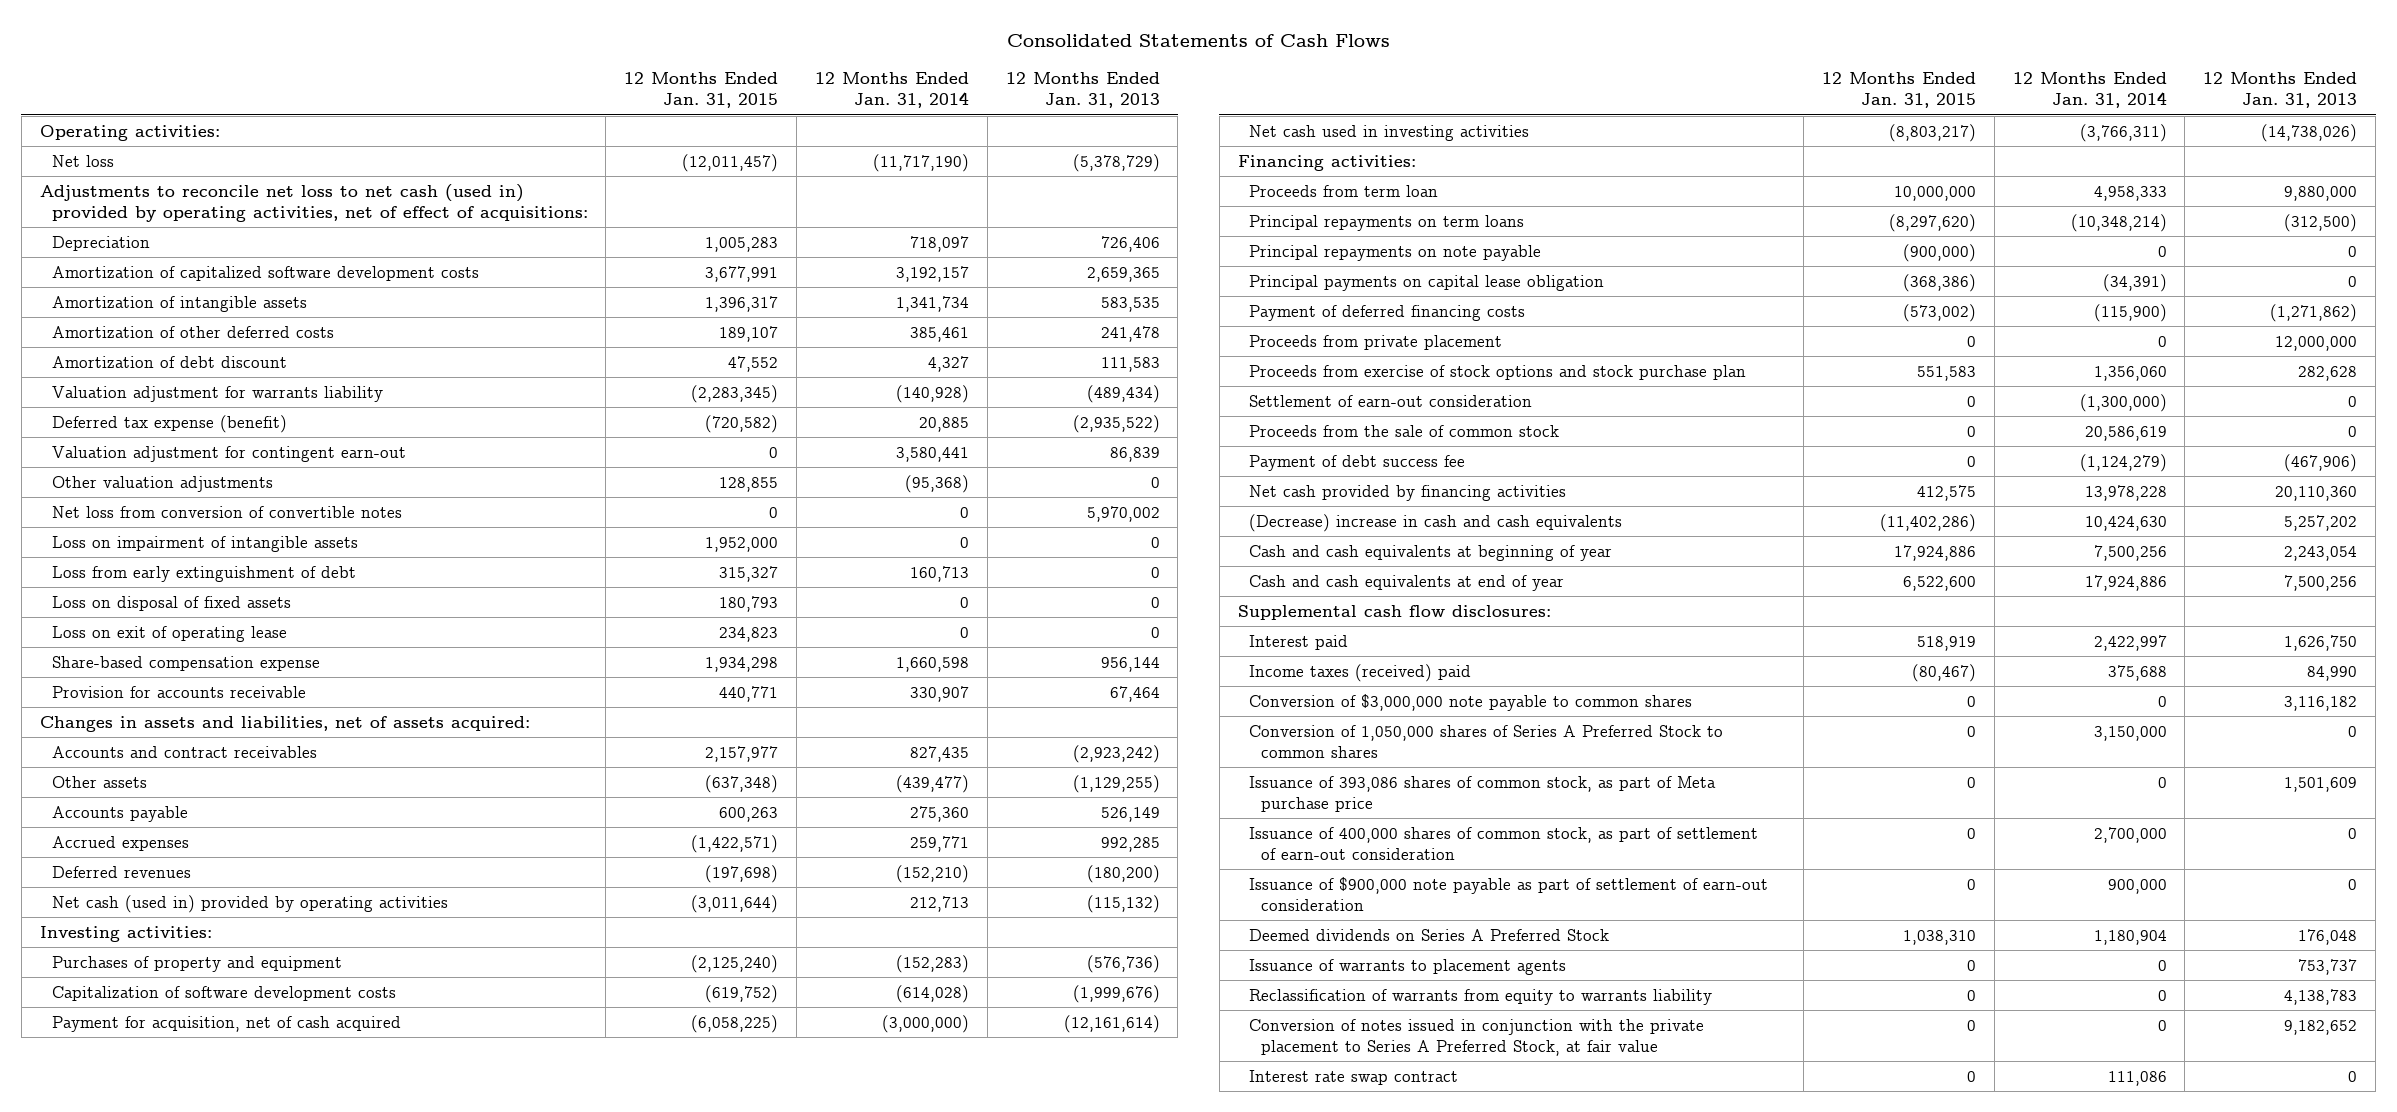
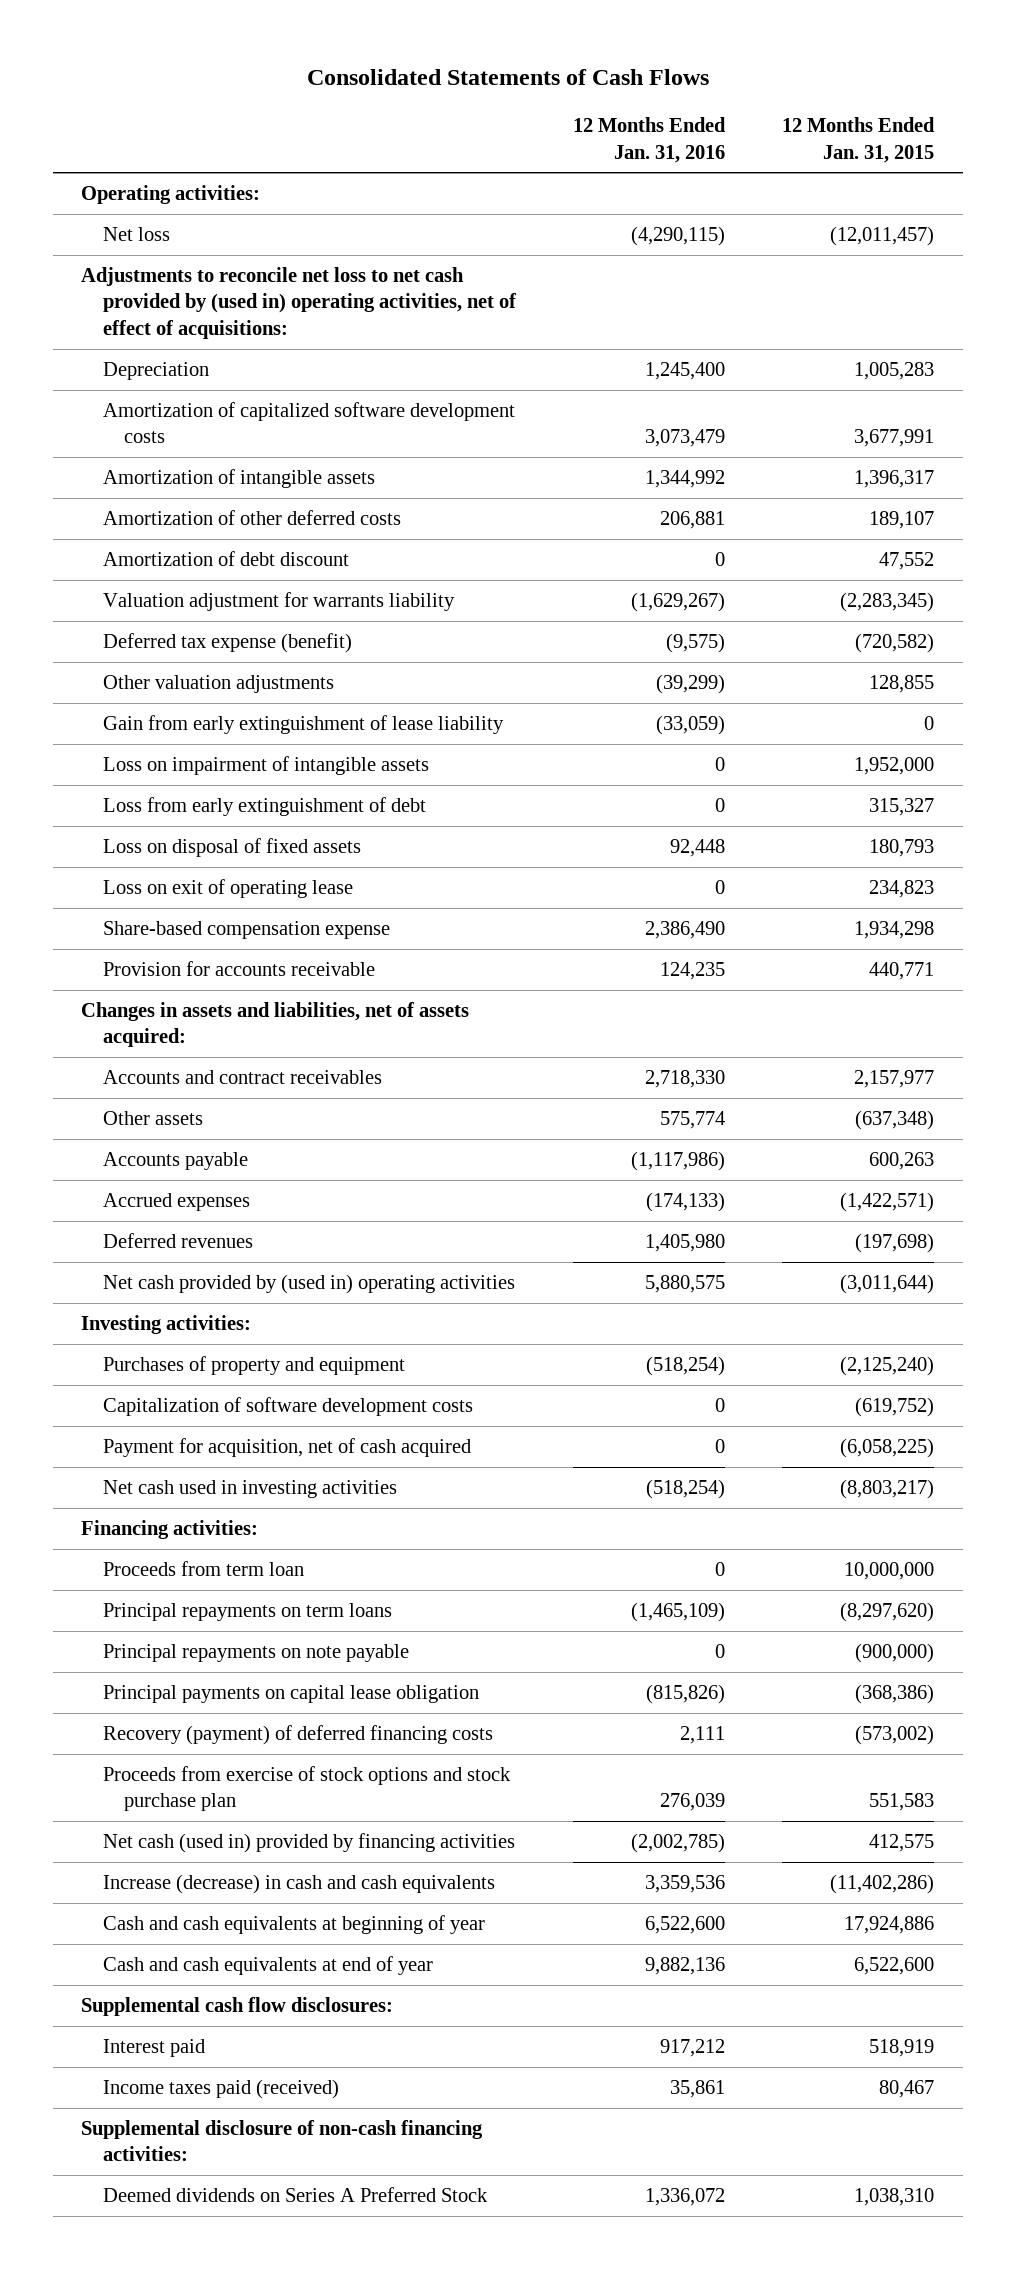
- | 12 Months Ended Jan. 31, 2015 | 12 Months Ended Jan. 31, 2014 | 12 Months Ended Jan. 31, 2013
+ | 12 Months Ended Jan. 31, 2016 | 12 Months Ended Jan. 31, 2015
- Adjustments to reconcile net loss to net cash (used in) provided by operating activities, net of effect of acquisitions:
+ Adjustments to reconcile net loss to net cash provided by (used in) operating activities, net of effect of acquisitions:
- Valuation adjustment for contingent earn-out | 0 | 3,580,441 | 86,839
- Net loss from conversion of convertible notes | 0 | 0 | 5,970,002
+ Gain from early extinguishment of lease liability | (33,059) | 0
- Net cash (used in) provided by operating activities | (3,011,644) | 212,713 | (115,132)
+ Net cash provided by (used in) operating activities | 5,880,575 | (3,011,644)
- Payment of deferred financing costs | (573,002) | (115,900) | (1,271,862)
- Proceeds from private placement | 0 | 0 | 12,000,000
+ Recovery (payment) of deferred financing costs | 2,111 | (573,002)
- Settlement of earn-out consideration | 0 | (1,300,000) | 0
- Proceeds from the sale of common stock | 0 | 20,586,619 | 0
- Payment of debt success fee | 0 | (1,124,279) | (467,906)
- Net cash provided by financing activities | 412,575 | 13,978,228 | 20,110,360
- (Decrease) increase in cash and cash equivalents | (11,402,286) | 10,424,630 | 5,257,202
+ Net cash (used in) provided by financing activities | (2,002,785) | 412,575
+ Increase (decrease) in cash and cash equivalents | 3,359,536 | (11,402,286)
- Income taxes (received) paid | (80,467) | 375,688 | 84,990
- Conversion of $3,000,000 note payable to common shares | 0 | 0 | 3,116,182
- Conversion of 1,050,000 shares of Series A Preferred Stock to common shares | 0 | 3,150,000 | 0
- Issuance of 393,086 shares of common stock, as part of Meta purchase price | 0 | 0 | 1,501,609
- Issuance of 400,000 shares of common stock, as part of settlement of earn-out consideration | 0 | 2,700,000 | 0
- Issuance of $900,000 note payable as part of settlement of earn-out consideration | 0 | 900,000 | 0
+ Income taxes paid (received) | 35,861 | 80,467
+ Supplemental disclosure of non-cash financing activities:
- Issuance of warrants to placement agents | 0 | 0 | 753,737
- Reclassification of warrants from equity to warrants liability | 0 | 0 | 4,138,783
- Conversion of notes issued in conjunction with the private placement to Series A Preferred Stock, at fair value | 0 | 0 | 9,182,652
- Interest rate swap contract | 0 | 111,086 | 0

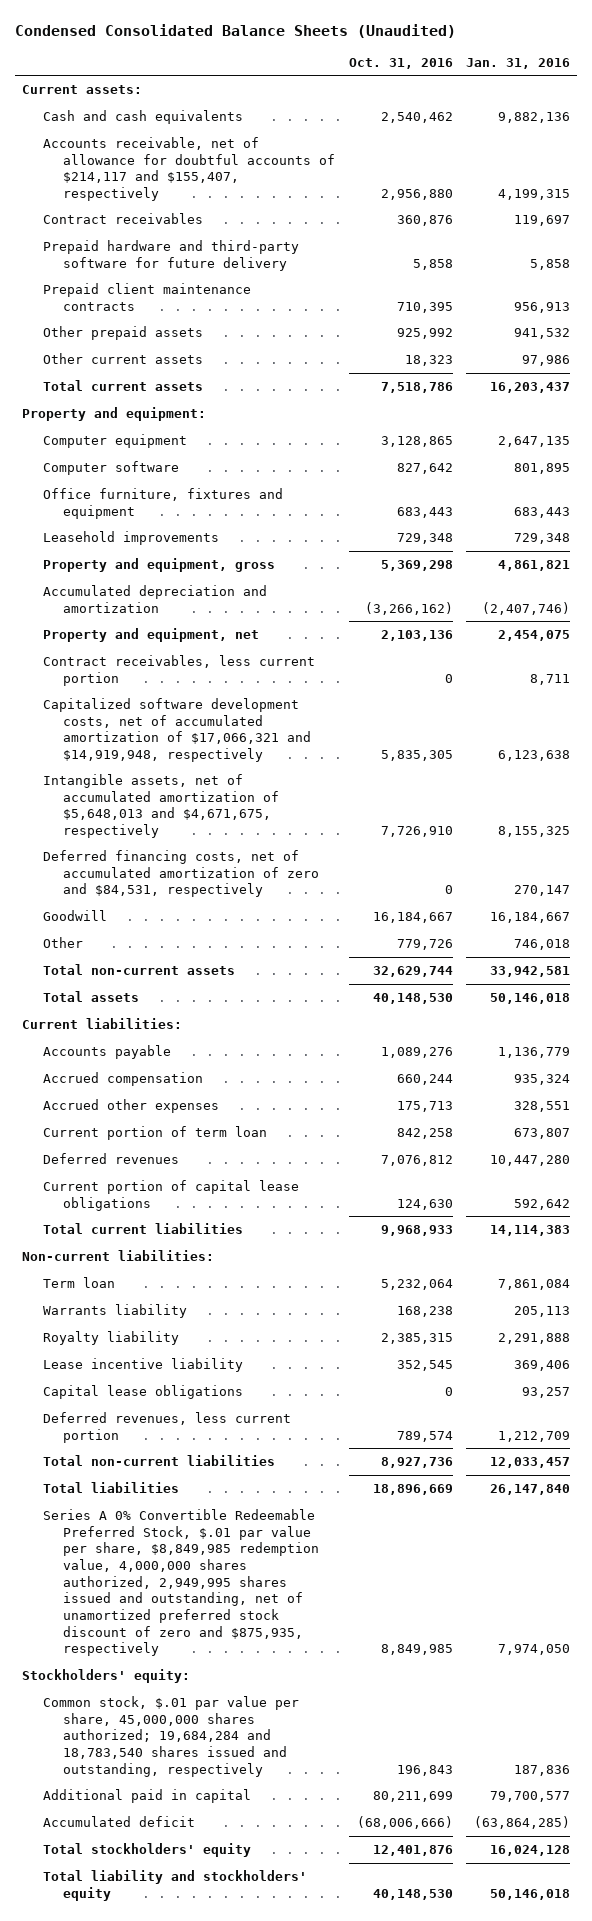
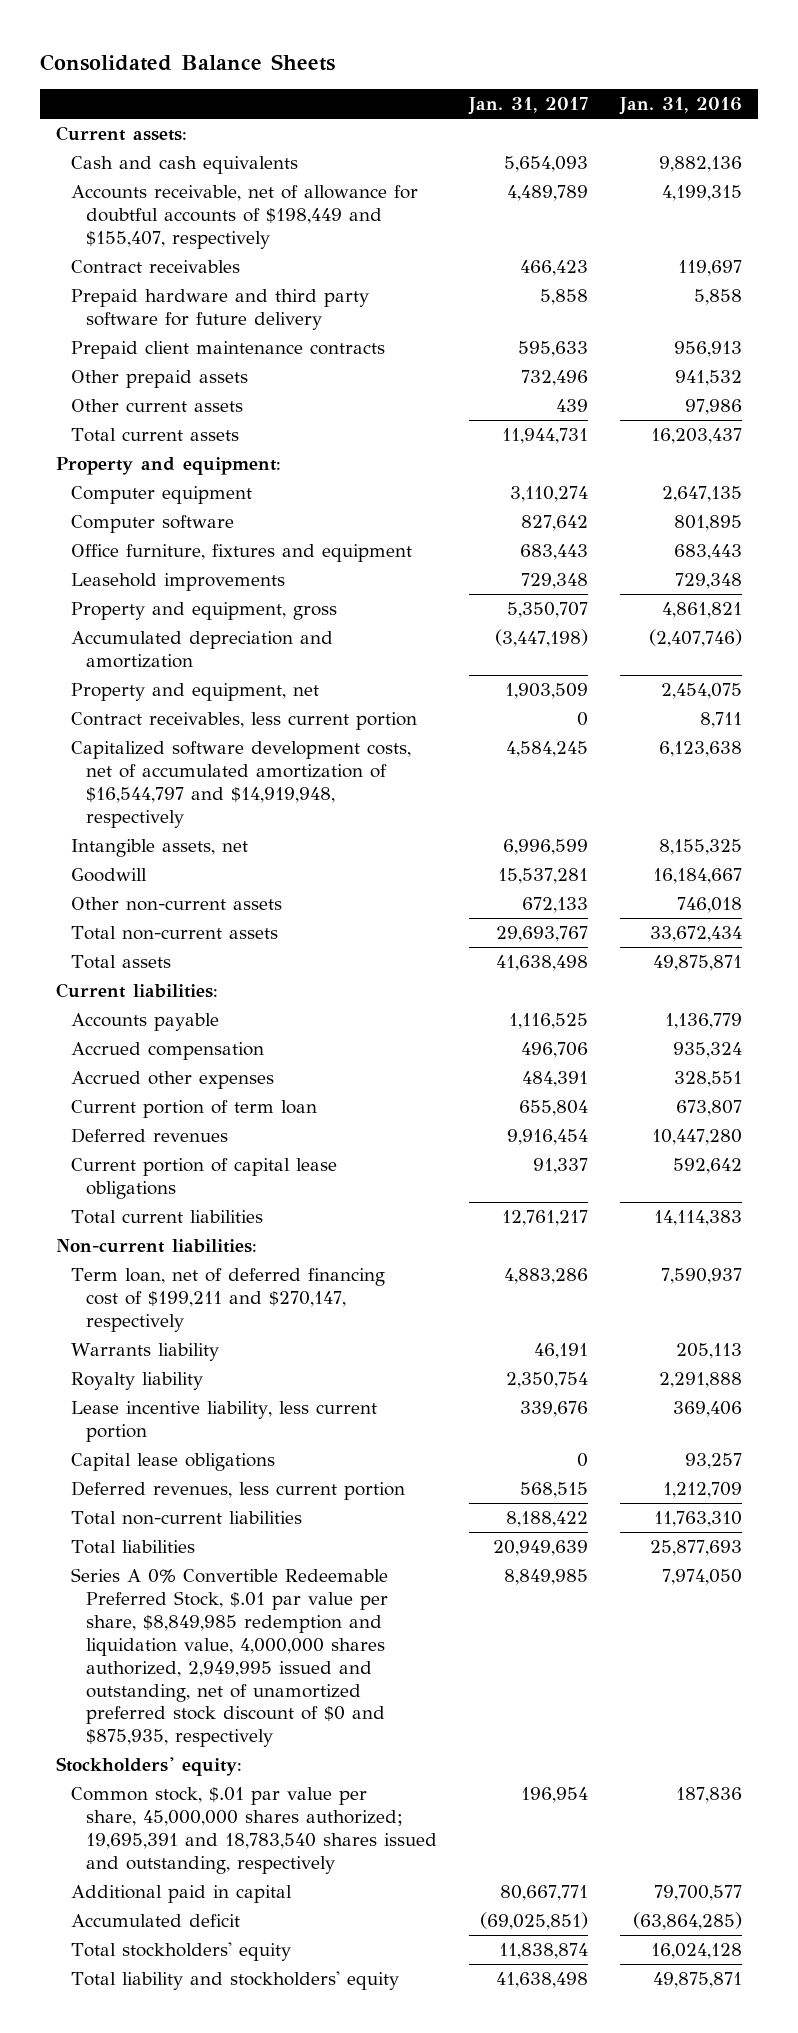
- Condensed Consolidated Balance Sheets (Unaudited)
+ Consolidated Balance Sheets
- | Oct. 31, 2016 | Jan. 31, 2016
+ | Jan. 31, 2017 | Jan. 31, 2016
- Accounts receivable, net of allowance for doubtful accounts of $214,117 and $155,407, respectively | 2,956,880 | 4,199,315
+ Accounts receivable, net of allowance for doubtful accounts of $198,449 and $155,407, respectively | 4,489,789 | 4,199,315
- Prepaid hardware and third-party software for future delivery | 5,858 | 5,858
+ Prepaid hardware and third party software for future delivery | 5,858 | 5,858
- Capitalized software development costs, net of accumulated amortization of $17,066,321 and $14,919,948, respectively | 5,835,305 | 6,123,638
- Intangible assets, net of accumulated amortization of $5,648,013 and $4,671,675, respectively | 7,726,910 | 8,155,325
- Deferred financing costs, net of accumulated amortization of zero and $84,531, respectively | 0 | 270,147
+ Capitalized software development costs, net of accumulated amortization of $16,544,797 and $14,919,948, respectively | 4,584,245 | 6,123,638
+ Intangible assets, net | 6,996,599 | 8,155,325
- Other | 779,726 | 746,018
- Total non-current assets | 32,629,744 | 33,942,581
- Total assets | 40,148,530 | 50,146,018
+ Other non-current assets | 672,133 | 746,018
+ Total non-current assets | 29,693,767 | 33,672,434
+ Total assets | 41,638,498 | 49,875,871
- Term loan | 5,232,064 | 7,861,084
+ Term loan, net of deferred financing cost of $199,211 and $270,147, respectively | 4,883,286 | 7,590,937
- Lease incentive liability | 352,545 | 369,406
+ Lease incentive liability, less current portion | 339,676 | 369,406
- Total non-current liabilities | 8,927,736 | 12,033,457
- Total liabilities | 18,896,669 | 26,147,840
- Series A 0% Convertible Redeemable Preferred Stock, $.01 par value per share, $8,849,985 redemption value, 4,000,000 shares authorized, 2,949,995 shares issued and outstanding, net of unamortized preferred stock discount of zero and $875,935, respectively | 8,849,985 | 7,974,050
+ Total non-current liabilities | 8,188,422 | 11,763,310
+ Total liabilities | 20,949,639 | 25,877,693
+ Series A 0% Convertible Redeemable Preferred Stock, $.01 par value per share, $8,849,985 redemption and liquidation value, 4,000,000 shares authorized, 2,949,995 issued and outstanding, net of unamortized preferred stock discount of $0 and $875,935, respectively | 8,849,985 | 7,974,050
- Common stock, $.01 par value per share, 45,000,000 shares authorized; 19,684,284 and 18,783,540 shares issued and outstanding, respectively | 196,843 | 187,836
+ Common stock, $.01 par value per share, 45,000,000 shares authorized; 19,695,391 and 18,783,540 shares issued and outstanding, respectively | 196,954 | 187,836
- Total liability and stockholders' equity | 40,148,530 | 50,146,018
+ Total liability and stockholders' equity | 41,638,498 | 49,875,871

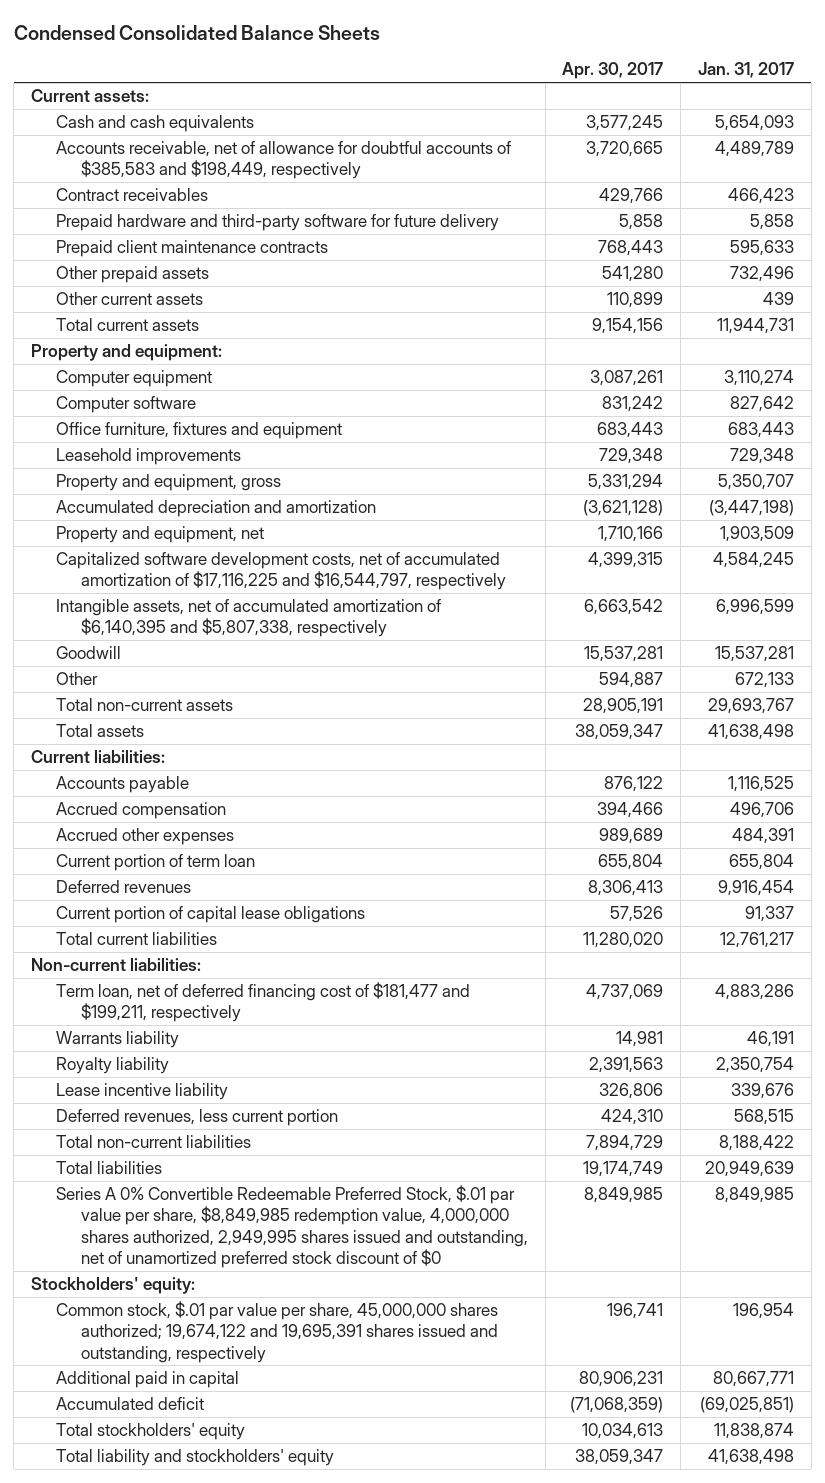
- Consolidated Balance Sheets
+ Condensed Consolidated Balance Sheets
- | Jan. 31, 2017 | Jan. 31, 2016
+ | Apr. 30, 2017 | Jan. 31, 2017
- Accounts receivable, net of allowance for doubtful accounts of $198,449 and $155,407, respectively | 4,489,789 | 4,199,315
+ Accounts receivable, net of allowance for doubtful accounts of $385,583 and $198,449, respectively | 3,720,665 | 4,489,789
- Prepaid hardware and third party software for future delivery | 5,858 | 5,858
+ Prepaid hardware and third-party software for future delivery | 5,858 | 5,858
- Contract receivables, less current portion | 0 | 8,711
- Capitalized software development costs, net of accumulated amortization of $16,544,797 and $14,919,948, respectively | 4,584,245 | 6,123,638
- Intangible assets, net | 6,996,599 | 8,155,325
+ Capitalized software development costs, net of accumulated amortization of $17,116,225 and $16,544,797, respectively | 4,399,315 | 4,584,245
+ Intangible assets, net of accumulated amortization of $6,140,395 and $5,807,338, respectively | 6,663,542 | 6,996,599
- Other non-current assets | 672,133 | 746,018
+ Other | 594,887 | 672,133
- Term loan, net of deferred financing cost of $199,211 and $270,147, respectively | 4,883,286 | 7,590,937
+ Term loan, net of deferred financing cost of $181,477 and $199,211, respectively | 4,737,069 | 4,883,286
- Lease incentive liability, less current portion | 339,676 | 369,406
- Capital lease obligations | 0 | 93,257
+ Lease incentive liability | 326,806 | 339,676
- Series A 0% Convertible Redeemable Preferred Stock, $.01 par value per share, $8,849,985 redemption and liquidation value, 4,000,000 shares authorized, 2,949,995 issued and outstanding, net of unamortized preferred stock discount of $0 and $875,935, respectively | 8,849,985 | 7,974,050
+ Series A 0% Convertible Redeemable Preferred Stock, $.01 par value per share, $8,849,985 redemption value, 4,000,000 shares authorized, 2,949,995 shares issued and outstanding, net of unamortized preferred stock discount of $0 | 8,849,985 | 8,849,985
- Common stock, $.01 par value per share, 45,000,000 shares authorized; 19,695,391 and 18,783,540 shares issued and outstanding, respectively | 196,954 | 187,836
+ Common stock, $.01 par value per share, 45,000,000 shares authorized; 19,674,122 and 19,695,391 shares issued and outstanding, respectively | 196,741 | 196,954

